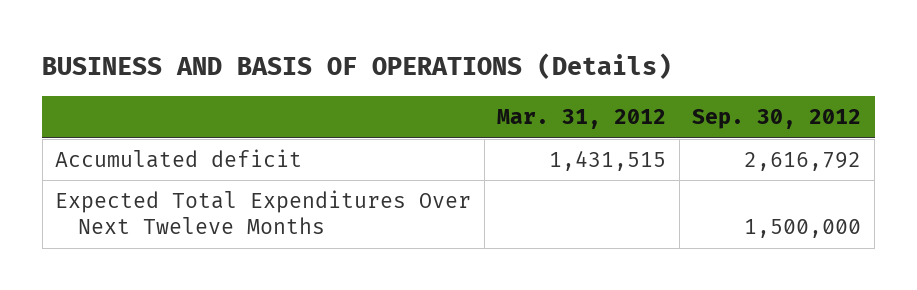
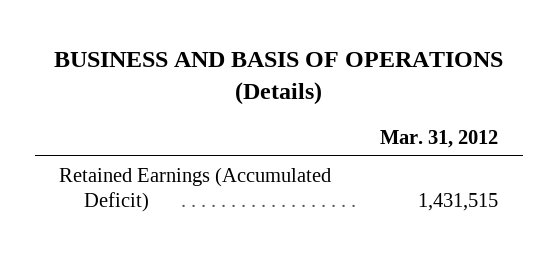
- | Mar. 31, 2012 | Sep. 30, 2012
+ | Mar. 31, 2012
- Accumulated deficit | 1,431,515 | 2,616,792
- Expected Total Expenditures Over Next Tweleve Months | | 1,500,000
+ Retained Earnings (Accumulated Deficit) | 1,431,515

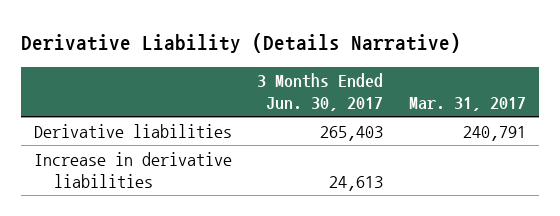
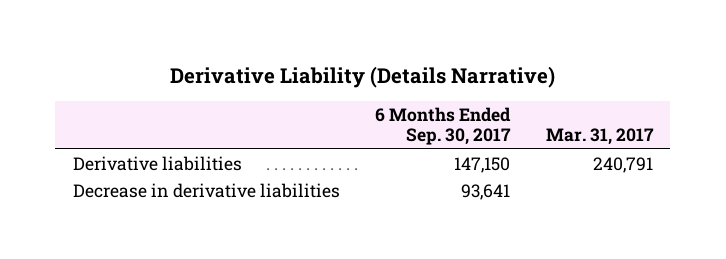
- | 3 Months Ended Jun. 30, 2017 | Mar. 31, 2017
+ | 6 Months Ended Sep. 30, 2017 | Mar. 31, 2017
- Increase in derivative liabilities | 24,613 |
+ Decrease in derivative liabilities | 93,641 |

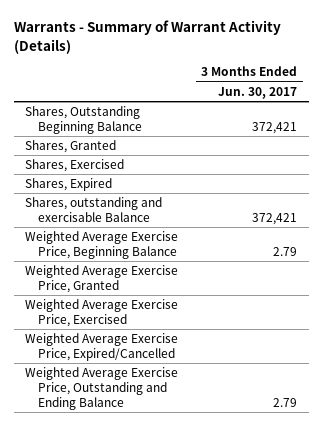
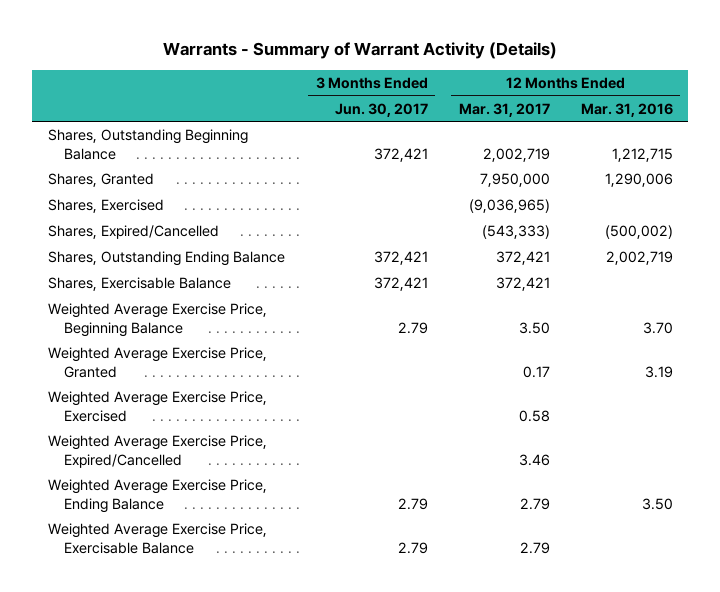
- | 3 Months Ended Jun. 30, 2017
+ | 3 Months Ended Jun. 30, 2017 | 12 Months Ended Mar. 31, 2017 | 12 Months Ended Mar. 31, 2016
- Shares, Expired
- Shares, outstanding and exercisable Balance | 372,421
+ Shares, Expired/Cancelled | | (543,333) | (500,002)
+ Shares, Outstanding Ending Balance | 372,421 | 372,421 | 2,002,719
+ Shares, Exercisable Balance | 372,421 | 372,421 |
- Weighted Average Exercise Price, Outstanding and Ending Balance | 2.79
+ Weighted Average Exercise Price, Ending Balance | 2.79 | 2.79 | 3.50
+ Weighted Average Exercise Price, Exercisable Balance | 2.79 | 2.79 |

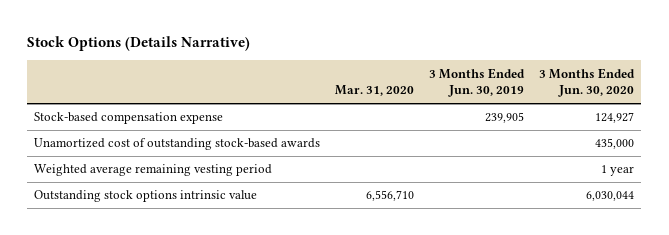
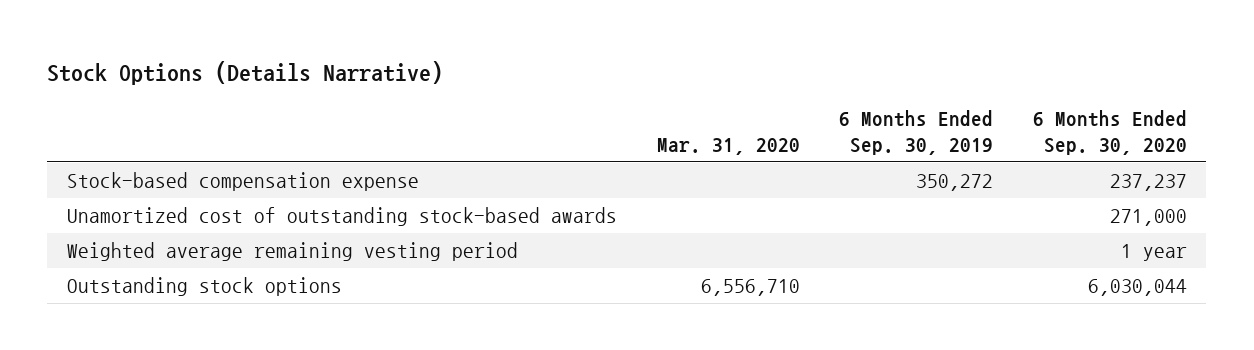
- | Mar. 31, 2020 | 3 Months Ended Jun. 30, 2019 | 3 Months Ended Jun. 30, 2020
+ | Mar. 31, 2020 | 6 Months Ended Sep. 30, 2019 | 6 Months Ended Sep. 30, 2020
- Outstanding stock options intrinsic value | 6,556,710 | | 6,030,044
+ Outstanding stock options | 6,556,710 | | 6,030,044

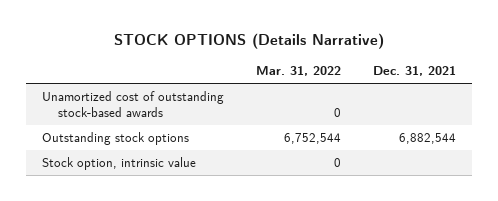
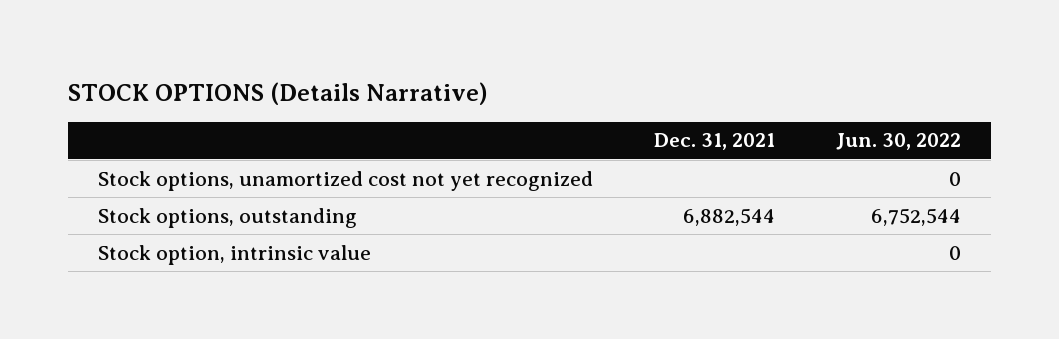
- | Mar. 31, 2022 | Dec. 31, 2021
+ | Dec. 31, 2021 | Jun. 30, 2022
- Unamortized cost of outstanding stock-based awards | 0 |
- Outstanding stock options | 6,752,544 | 6,882,544
+ Stock options, unamortized cost not yet recognized | | 0
+ Stock options, outstanding | 6,882,544 | 6,752,544

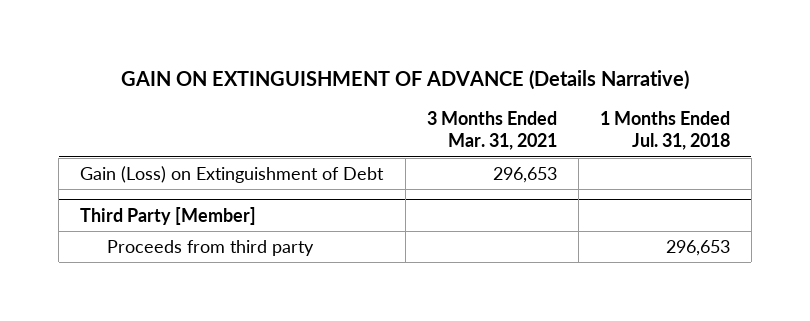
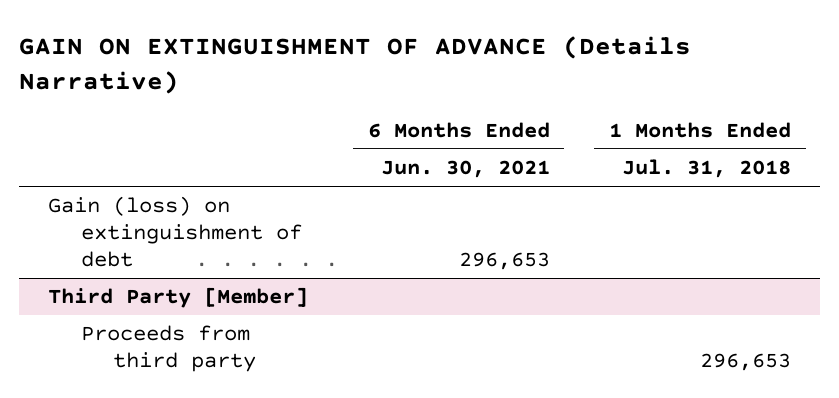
- | 3 Months Ended Mar. 31, 2021 | 1 Months Ended Jul. 31, 2018
+ | 6 Months Ended Jun. 30, 2021 | 1 Months Ended Jul. 31, 2018
- Gain (Loss) on Extinguishment of Debt | 296,653 |
+ Gain (loss) on extinguishment of debt | 296,653 |

